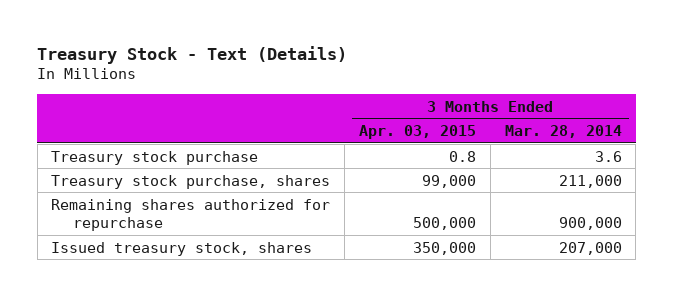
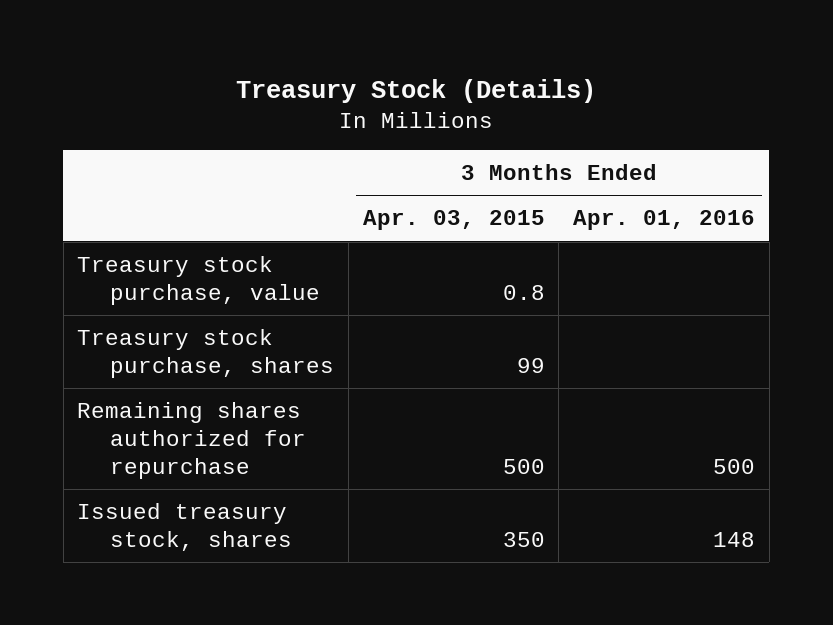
- Treasury Stock - Text (Details)
+ Treasury Stock (Details)
- | 3 Months Ended Apr. 03, 2015 | 3 Months Ended Mar. 28, 2014
+ | 3 Months Ended Apr. 03, 2015 | 3 Months Ended Apr. 01, 2016
- Treasury stock purchase | 0.8 | 3.6
- Treasury stock purchase, shares | 99,000 | 211,000
- Remaining shares authorized for repurchase | 500,000 | 900,000
- Issued treasury stock, shares | 350,000 | 207,000
+ Treasury stock purchase, value | 0.8 |
+ Treasury stock purchase, shares | 99 |
+ Remaining shares authorized for repurchase | 500 | 500
+ Issued treasury stock, shares | 350 | 148

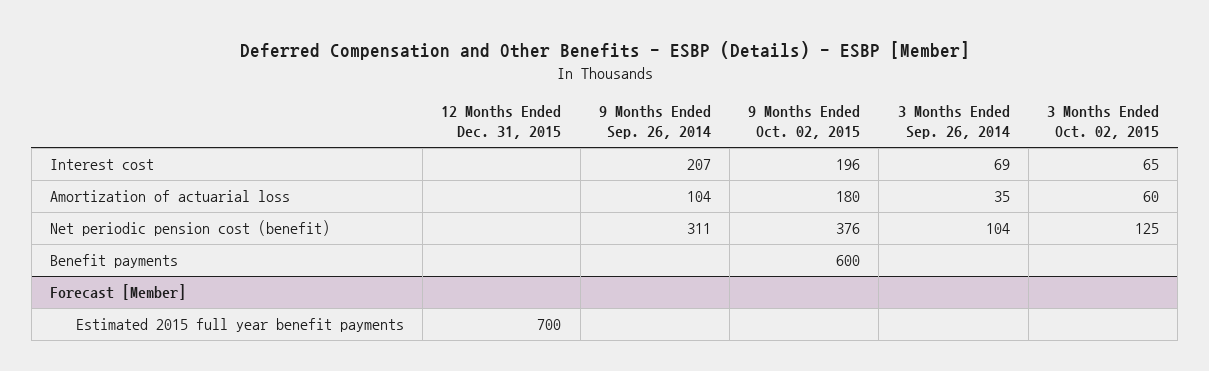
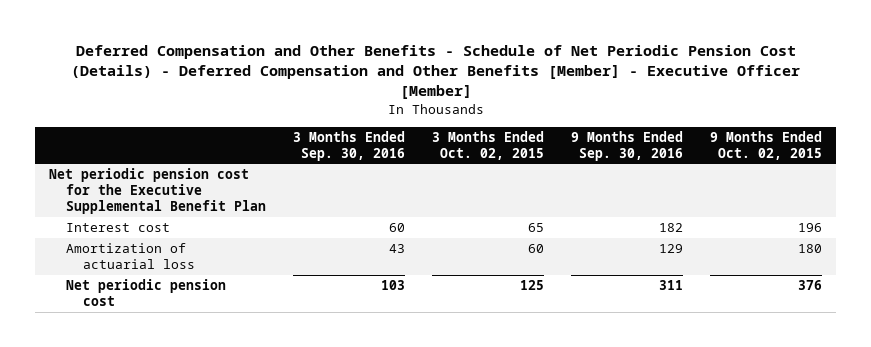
- Deferred Compensation and Other Benefits - ESBP (Details) - ESBP [Member]
+ Deferred Compensation and Other Benefits - Schedule of Net Periodic Pension Cost (Details) - Deferred Compensation and Other Benefits [Member] - Executive Officer [Member]
- | 12 Months Ended Dec. 31, 2015 | 9 Months Ended Sep. 26, 2014 | 9 Months Ended Oct. 02, 2015 | 3 Months Ended Sep. 26, 2014 | 3 Months Ended Oct. 02, 2015
+ | 3 Months Ended Sep. 30, 2016 | 3 Months Ended Oct. 02, 2015 | 9 Months Ended Sep. 30, 2016 | 9 Months Ended Oct. 02, 2015
+ Net periodic pension cost for the Executive Supplemental Benefit Plan
- Net periodic pension cost (benefit) | | 311 | 376 | 104 | 125
- Benefit payments | | | 600 | |
- Forecast [Member]
- Estimated 2015 full year benefit payments | 700 | | | |
+ Net periodic pension cost | 103 | 125 | 311 | 376

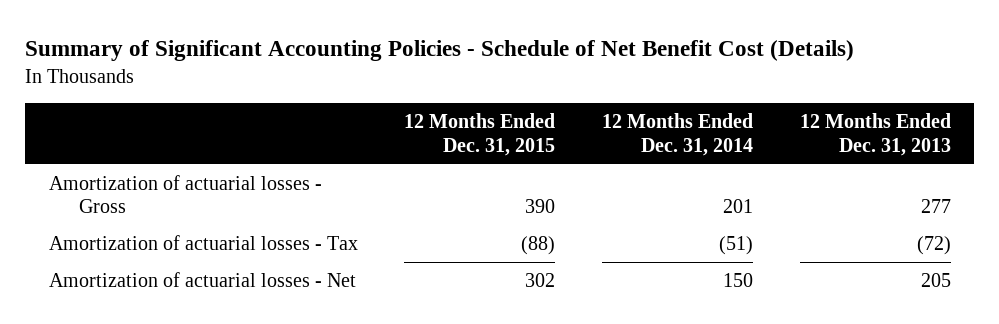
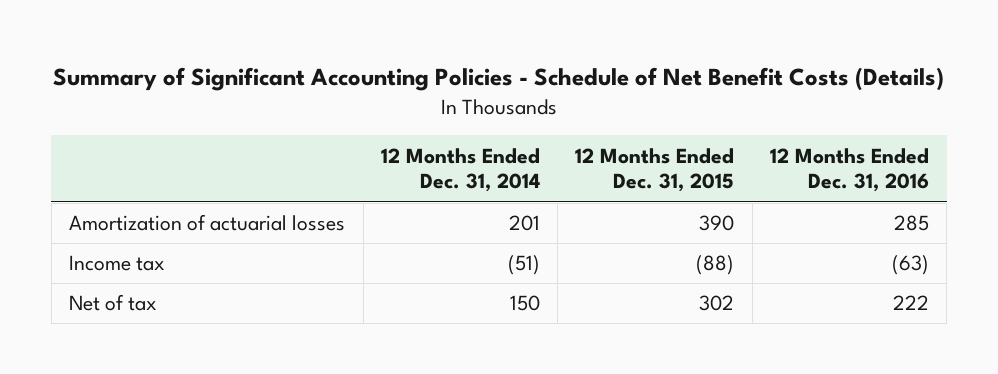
- Summary of Significant Accounting Policies - Schedule of Net Benefit Cost (Details)
+ Summary of Significant Accounting Policies - Schedule of Net Benefit Costs (Details)
- | 12 Months Ended Dec. 31, 2015 | 12 Months Ended Dec. 31, 2014 | 12 Months Ended Dec. 31, 2013
+ | 12 Months Ended Dec. 31, 2014 | 12 Months Ended Dec. 31, 2015 | 12 Months Ended Dec. 31, 2016
- Amortization of actuarial losses - Gross | 390 | 201 | 277
- Amortization of actuarial losses - Tax | (88) | (51) | (72)
- Amortization of actuarial losses - Net | 302 | 150 | 205
+ Amortization of actuarial losses | 201 | 390 | 285
+ Income tax | (51) | (88) | (63)
+ Net of tax | 150 | 302 | 222

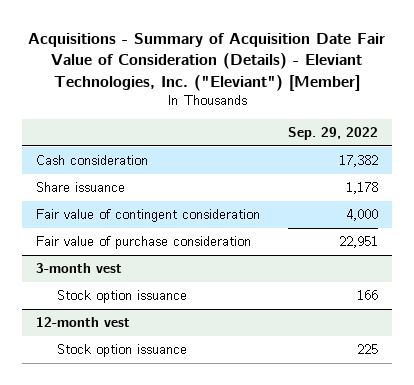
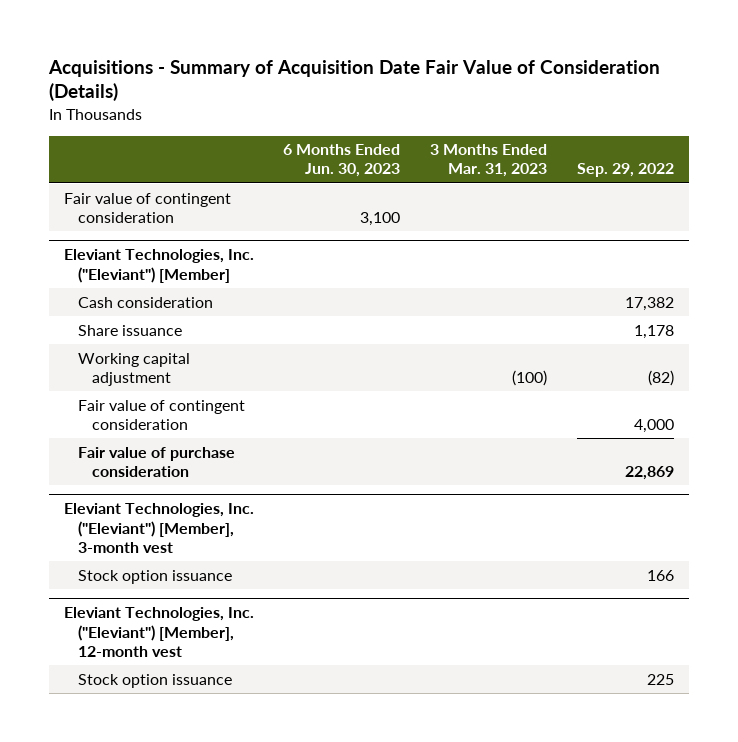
- Acquisitions - Summary of Acquisition Date Fair Value of Consideration (Details) - Eleviant Technologies, Inc. ("Eleviant") [Member]
+ Acquisitions - Summary of Acquisition Date Fair Value of Consideration (Details)
- | Sep. 29, 2022
+ | 6 Months Ended Jun. 30, 2023 | 3 Months Ended Mar. 31, 2023 | Sep. 29, 2022
+ Fair value of contingent consideration | 3,100 | |
+ Eleviant Technologies, Inc. ("Eleviant") [Member]
+ Working capital adjustment | | (100) | (82)
- Fair value of purchase consideration | 22,951
- 3-month vest
+ Fair value of purchase consideration | | | 22,869
+ Eleviant Technologies, Inc. ("Eleviant") [Member], 3-month vest
- 12-month vest
+ Eleviant Technologies, Inc. ("Eleviant") [Member], 12-month vest

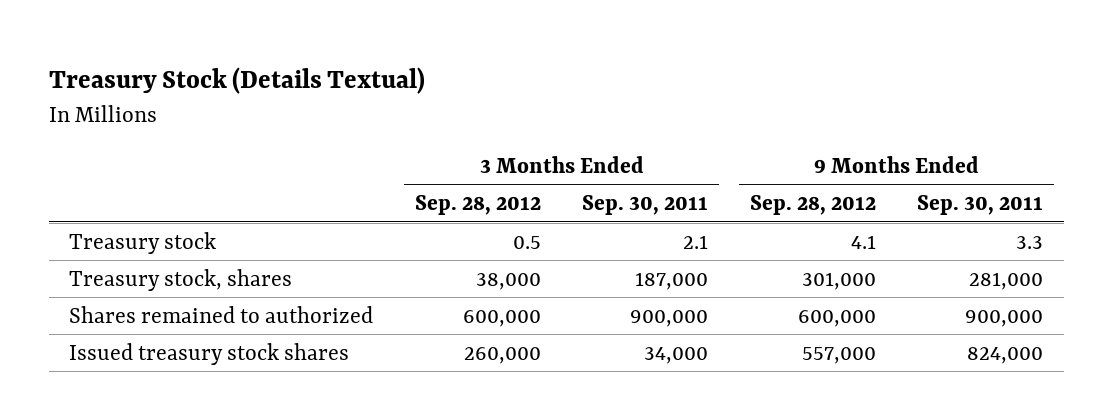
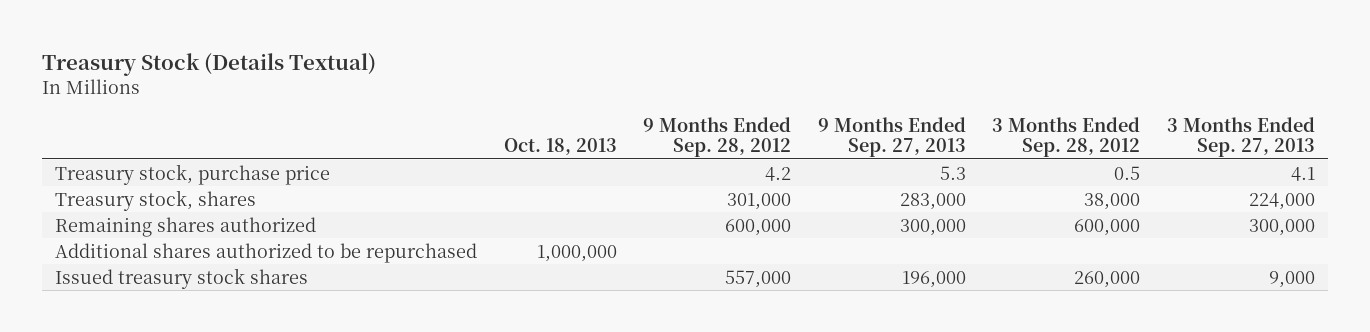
- | 3 Months Ended Sep. 28, 2012 | 3 Months Ended Sep. 30, 2011 | 9 Months Ended Sep. 28, 2012 | 9 Months Ended Sep. 30, 2011
+ | Oct. 18, 2013 | 9 Months Ended Sep. 28, 2012 | 9 Months Ended Sep. 27, 2013 | 3 Months Ended Sep. 28, 2012 | 3 Months Ended Sep. 27, 2013
- Treasury stock | 0.5 | 2.1 | 4.1 | 3.3
+ Treasury stock, purchase price | | 4.2 | 5.3 | 0.5 | 4.1
- Shares remained to authorized | 600,000 | 900,000 | 600,000 | 900,000
+ Remaining shares authorized | | 600,000 | 300,000 | 600,000 | 300,000
+ Additional shares authorized to be repurchased | 1,000,000 | | | |

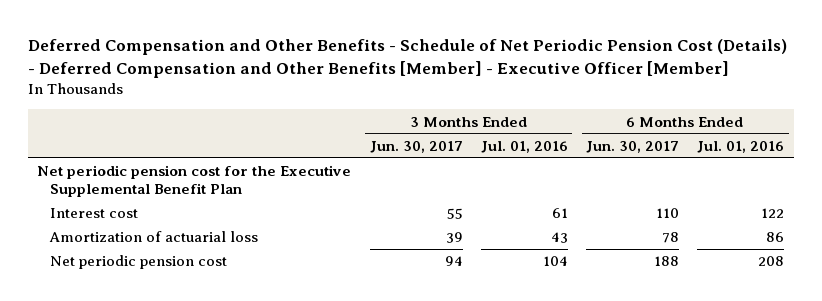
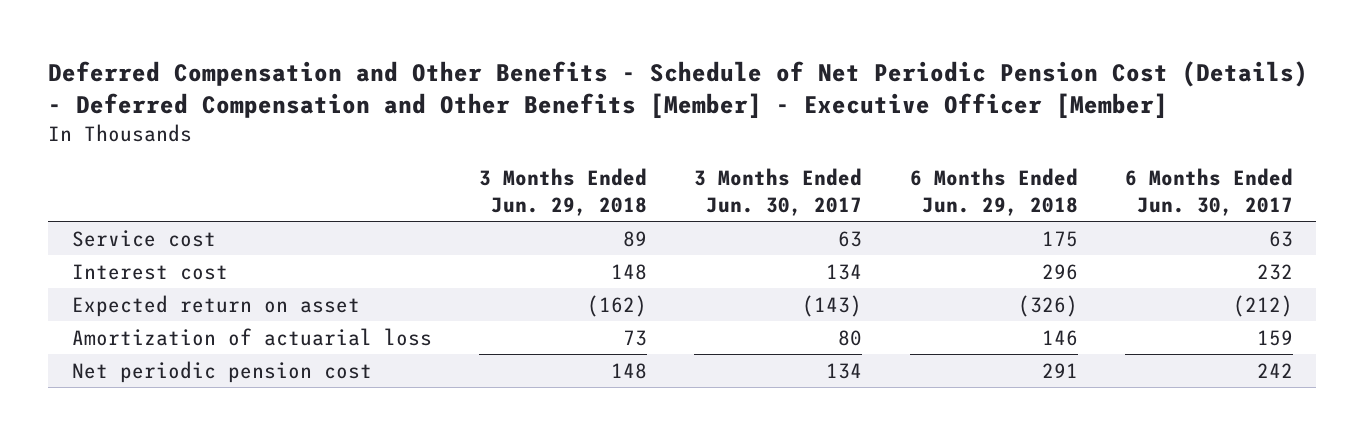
- | 3 Months Ended Jun. 30, 2017 | 3 Months Ended Jul. 01, 2016 | 6 Months Ended Jun. 30, 2017 | 6 Months Ended Jul. 01, 2016
+ | 3 Months Ended Jun. 29, 2018 | 3 Months Ended Jun. 30, 2017 | 6 Months Ended Jun. 29, 2018 | 6 Months Ended Jun. 30, 2017
- Net periodic pension cost for the Executive Supplemental Benefit Plan
- Interest cost | 55 | 61 | 110 | 122
- Amortization of actuarial loss | 39 | 43 | 78 | 86
- Net periodic pension cost | 94 | 104 | 188 | 208
+ Service cost | 89 | 63 | 175 | 63
+ Interest cost | 148 | 134 | 296 | 232
+ Expected return on asset | (162) | (143) | (326) | (212)
+ Amortization of actuarial loss | 73 | 80 | 146 | 159
+ Net periodic pension cost | 148 | 134 | 291 | 242

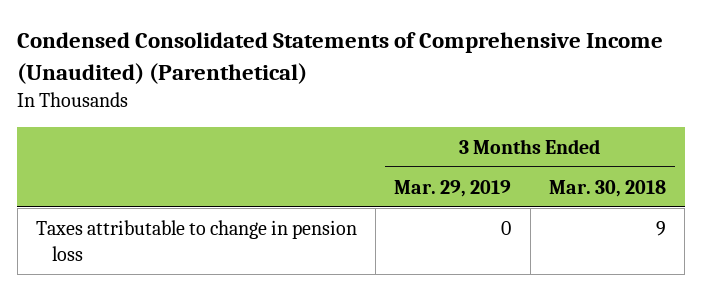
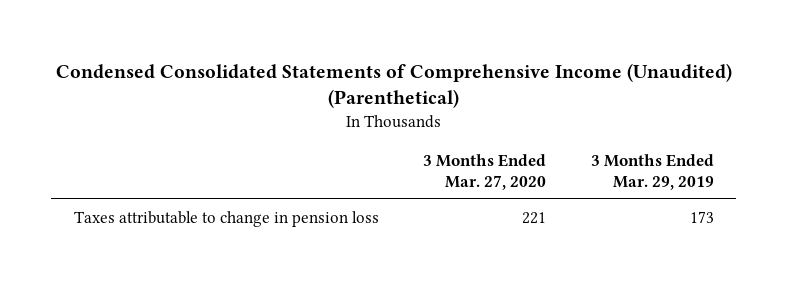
- | 3 Months Ended Mar. 29, 2019 | 3 Months Ended Mar. 30, 2018
+ | 3 Months Ended Mar. 27, 2020 | 3 Months Ended Mar. 29, 2019
- Taxes attributable to change in pension loss | 0 | 9
+ Taxes attributable to change in pension loss | 221 | 173

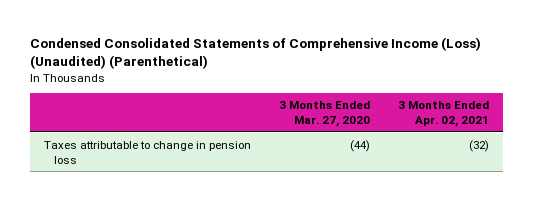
- Condensed Consolidated Statements of Comprehensive Income (Unaudited) (Parenthetical)
+ Condensed Consolidated Statements of Comprehensive Income (Loss) (Unaudited) (Parenthetical)
- | 3 Months Ended Mar. 27, 2020 | 3 Months Ended Mar. 29, 2019
+ | 3 Months Ended Mar. 27, 2020 | 3 Months Ended Apr. 02, 2021
- Taxes attributable to change in pension loss | 221 | 173
+ Taxes attributable to change in pension loss | (44) | (32)

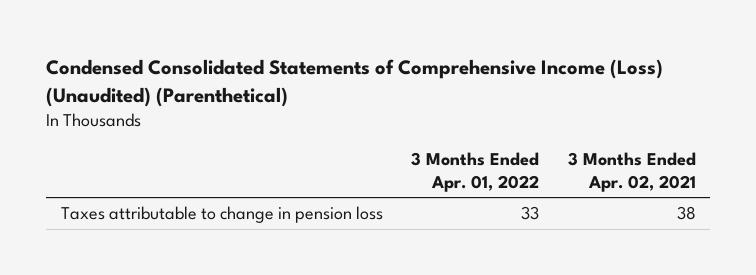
- | 3 Months Ended Mar. 27, 2020 | 3 Months Ended Apr. 02, 2021
+ | 3 Months Ended Apr. 01, 2022 | 3 Months Ended Apr. 02, 2021
- Taxes attributable to change in pension loss | (44) | (32)
+ Taxes attributable to change in pension loss | 33 | 38

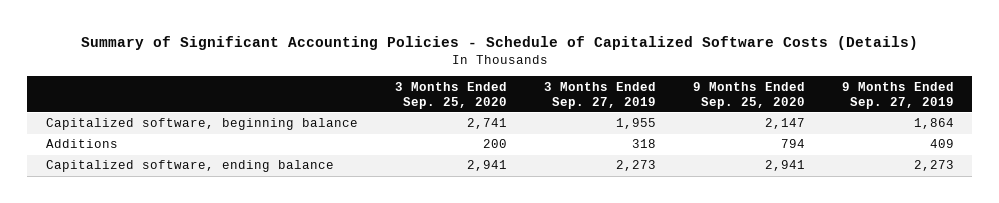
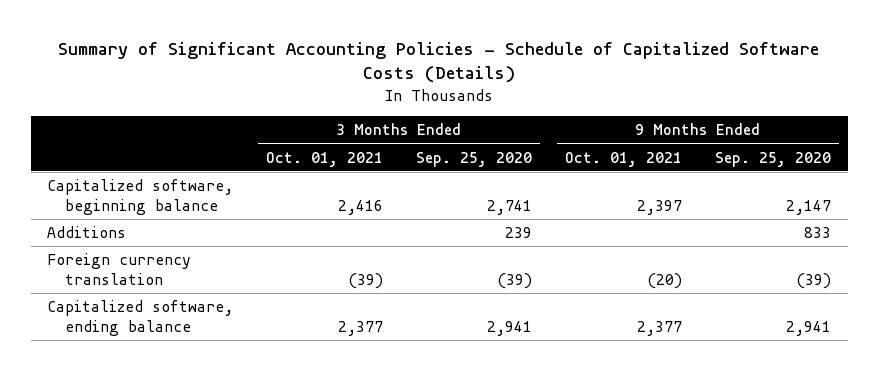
- | 3 Months Ended Sep. 25, 2020 | 3 Months Ended Sep. 27, 2019 | 9 Months Ended Sep. 25, 2020 | 9 Months Ended Sep. 27, 2019
+ | 3 Months Ended Oct. 01, 2021 | 3 Months Ended Sep. 25, 2020 | 9 Months Ended Oct. 01, 2021 | 9 Months Ended Sep. 25, 2020
- Additions | 200 | 318 | 794 | 409
+ Additions | | 239 | | 833
+ Foreign currency translation | (39) | (39) | (20) | (39)

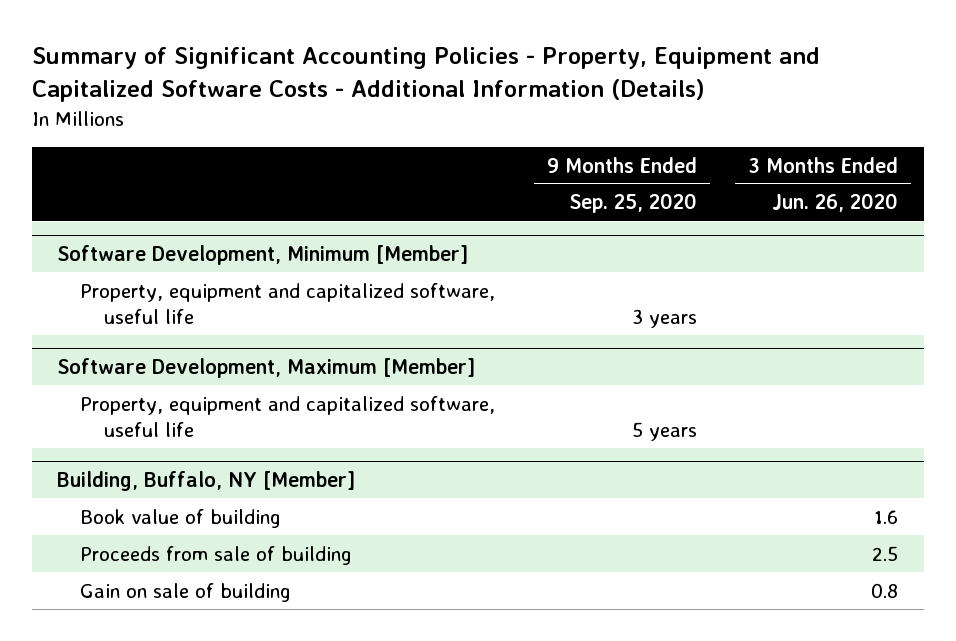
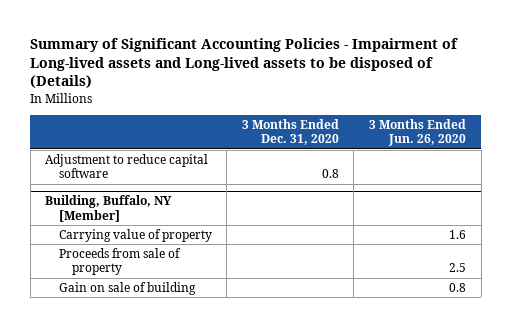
- Summary of Significant Accounting Policies - Property, Equipment and Capitalized Software Costs - Additional Information (Details)
+ Summary of Significant Accounting Policies - Impairment of Long-lived assets and Long-lived assets to be disposed of (Details)
- | 9 Months Ended Sep. 25, 2020 | 3 Months Ended Jun. 26, 2020
+ | 3 Months Ended Dec. 31, 2020 | 3 Months Ended Jun. 26, 2020
- Software Development, Minimum [Member]
- Property, equipment and capitalized software, useful life | 3 years |
- Software Development, Maximum [Member]
- Property, equipment and capitalized software, useful life | 5 years |
+ Adjustment to reduce capital software | 0.8 |
@ Building, Buffalo, NY [Member]
- Book value of building | | 1.6
- Proceeds from sale of building | | 2.5
+ Carrying value of property | | 1.6
+ Proceeds from sale of property | | 2.5

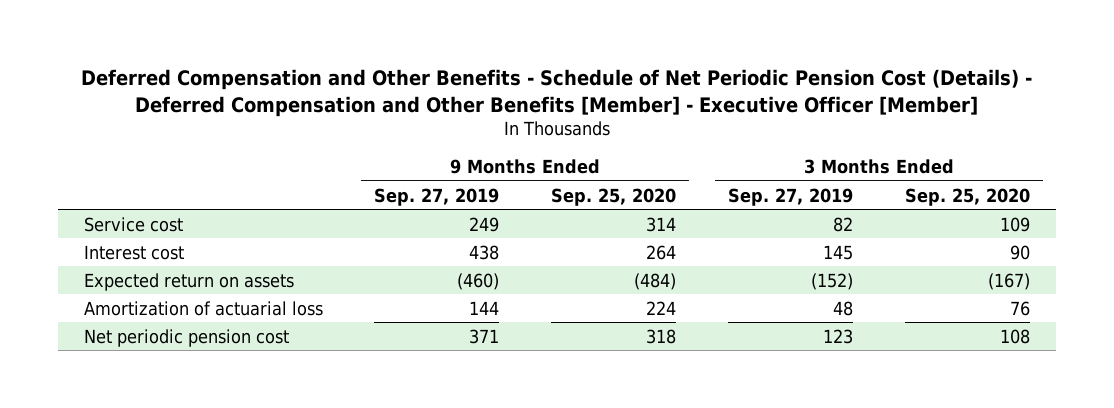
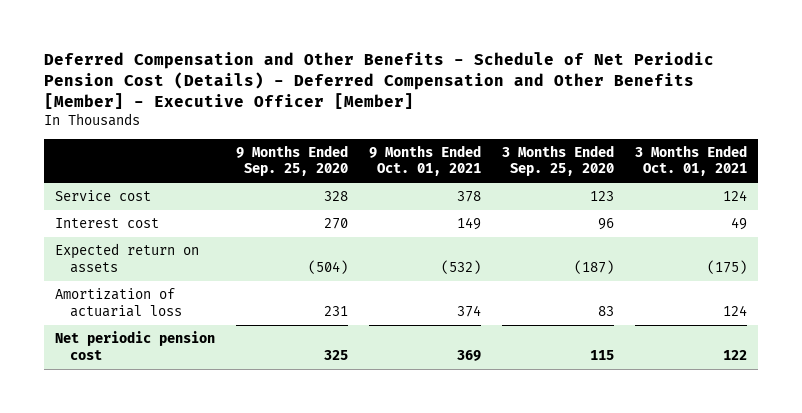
- | 9 Months Ended Sep. 27, 2019 | 9 Months Ended Sep. 25, 2020 | 3 Months Ended Sep. 27, 2019 | 3 Months Ended Sep. 25, 2020
+ | 9 Months Ended Sep. 25, 2020 | 9 Months Ended Oct. 01, 2021 | 3 Months Ended Sep. 25, 2020 | 3 Months Ended Oct. 01, 2021
- Service cost | 249 | 314 | 82 | 109
- Interest cost | 438 | 264 | 145 | 90
- Expected return on assets | (460) | (484) | (152) | (167)
- Amortization of actuarial loss | 144 | 224 | 48 | 76
- Net periodic pension cost | 371 | 318 | 123 | 108
+ Service cost | 328 | 378 | 123 | 124
+ Interest cost | 270 | 149 | 96 | 49
+ Expected return on assets | (504) | (532) | (187) | (175)
+ Amortization of actuarial loss | 231 | 374 | 83 | 124
+ Net periodic pension cost | 325 | 369 | 115 | 122

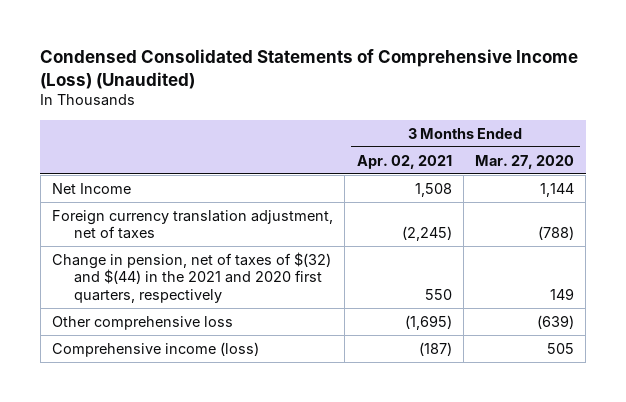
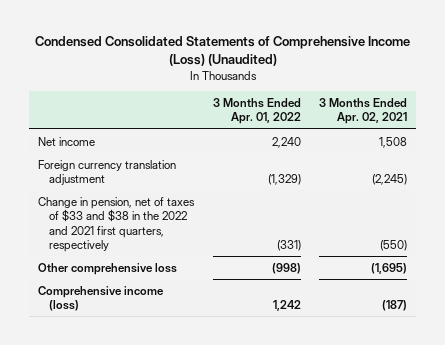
- | 3 Months Ended Apr. 02, 2021 | 3 Months Ended Mar. 27, 2020
+ | 3 Months Ended Apr. 01, 2022 | 3 Months Ended Apr. 02, 2021
- Net Income | 1,508 | 1,144
- Foreign currency translation adjustment, net of taxes | (2,245) | (788)
- Change in pension, net of taxes of $(32) and $(44) in the 2021 and 2020 first quarters, respectively | 550 | 149
+ Net income | 2,240 | 1,508
+ Foreign currency translation adjustment | (1,329) | (2,245)
+ Change in pension, net of taxes of $33 and $38 in the 2022 and 2021 first quarters, respectively | (331) | (550)

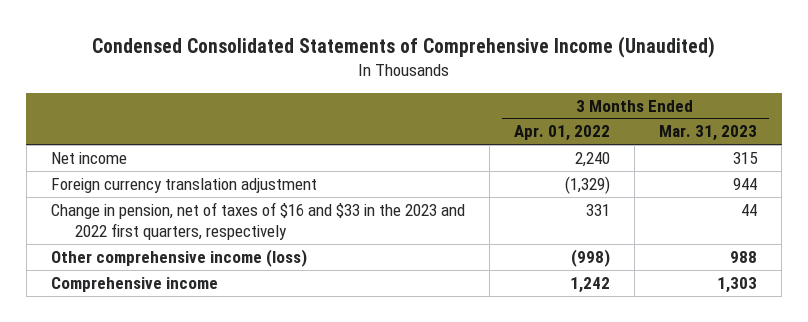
- Condensed Consolidated Statements of Comprehensive Income (Loss) (Unaudited)
+ Condensed Consolidated Statements of Comprehensive Income (Unaudited)
- | 3 Months Ended Apr. 01, 2022 | 3 Months Ended Apr. 02, 2021
+ | 3 Months Ended Apr. 01, 2022 | 3 Months Ended Mar. 31, 2023
- Change in pension, net of taxes of $33 and $38 in the 2022 and 2021 first quarters, respectively | (331) | (550)
- Other comprehensive loss | (998) | (1,695)
- Comprehensive income (loss) | 1,242 | (187)
+ Change in pension, net of taxes of $16 and $33 in the 2023 and 2022 first quarters, respectively | 331 | 44
+ Other comprehensive income (loss) | (998) | 988
+ Comprehensive income | 1,242 | 1,303

